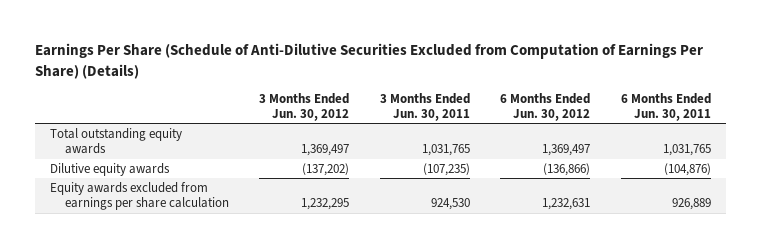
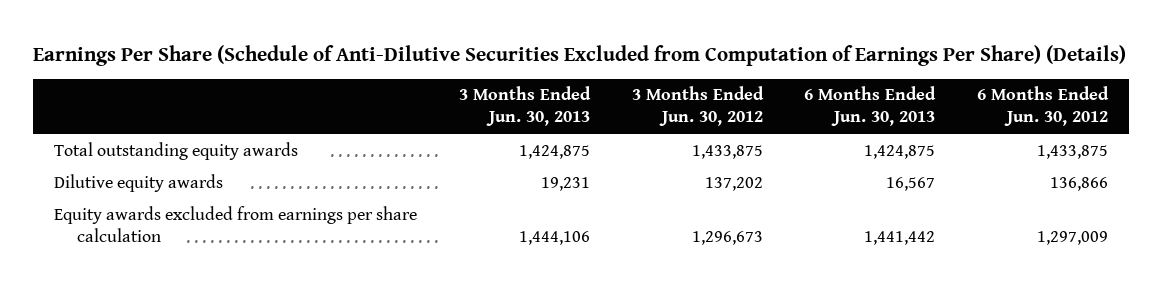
- | 3 Months Ended Jun. 30, 2012 | 3 Months Ended Jun. 30, 2011 | 6 Months Ended Jun. 30, 2012 | 6 Months Ended Jun. 30, 2011
+ | 3 Months Ended Jun. 30, 2013 | 3 Months Ended Jun. 30, 2012 | 6 Months Ended Jun. 30, 2013 | 6 Months Ended Jun. 30, 2012
- Total outstanding equity awards | 1,369,497 | 1,031,765 | 1,369,497 | 1,031,765
- Dilutive equity awards | (137,202) | (107,235) | (136,866) | (104,876)
- Equity awards excluded from earnings per share calculation | 1,232,295 | 924,530 | 1,232,631 | 926,889
+ Total outstanding equity awards | 1,424,875 | 1,433,875 | 1,424,875 | 1,433,875
+ Dilutive equity awards | 19,231 | 137,202 | 16,567 | 136,866
+ Equity awards excluded from earnings per share calculation | 1,444,106 | 1,296,673 | 1,441,442 | 1,297,009

